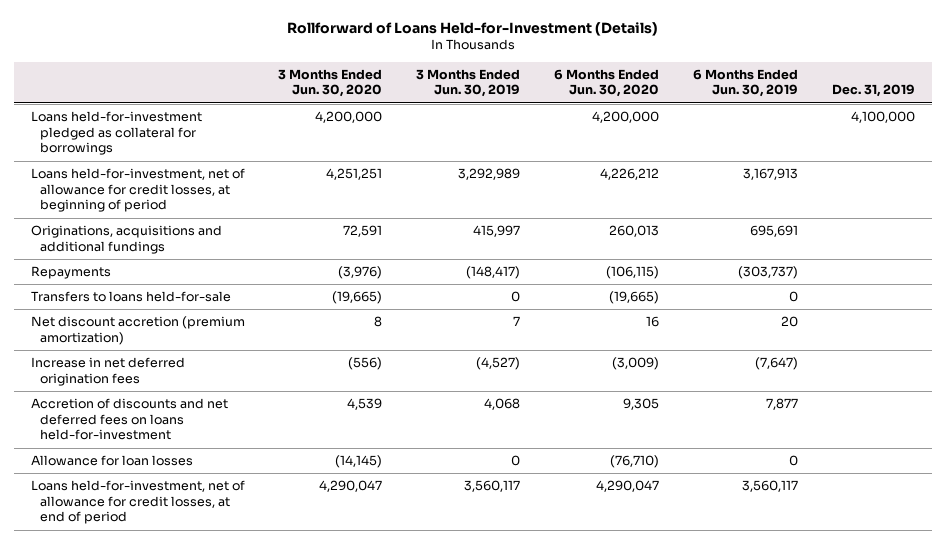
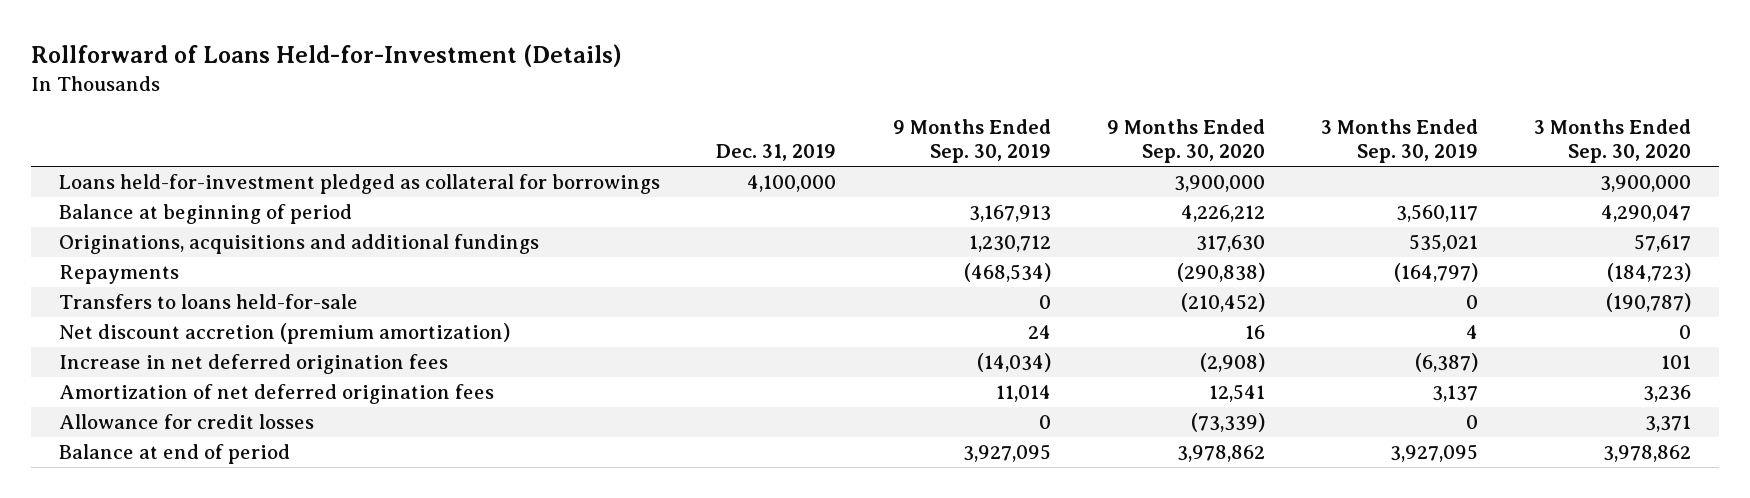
- | 3 Months Ended Jun. 30, 2020 | 3 Months Ended Jun. 30, 2019 | 6 Months Ended Jun. 30, 2020 | 6 Months Ended Jun. 30, 2019 | Dec. 31, 2019
+ | Dec. 31, 2019 | 9 Months Ended Sep. 30, 2019 | 9 Months Ended Sep. 30, 2020 | 3 Months Ended Sep. 30, 2019 | 3 Months Ended Sep. 30, 2020
- Loans held-for-investment, net of allowance for credit losses, at beginning of period | 4,251,251 | 3,292,989 | 4,226,212 | 3,167,913 |
+ Balance at beginning of period | | 3,167,913 | 4,226,212 | 3,560,117 | 4,290,047
- Accretion of discounts and net deferred fees on loans held-for-investment | 4,539 | 4,068 | 9,305 | 7,877 |
- Allowance for loan losses | (14,145) | 0 | (76,710) | 0 |
- Loans held-for-investment, net of allowance for credit losses, at end of period | 4,290,047 | 3,560,117 | 4,290,047 | 3,560,117 |
+ Amortization of net deferred origination fees | | 11,014 | 12,541 | 3,137 | 3,236
+ Allowance for credit losses | | 0 | (73,339) | 0 | 3,371
+ Balance at end of period | | 3,927,095 | 3,978,862 | 3,927,095 | 3,978,862

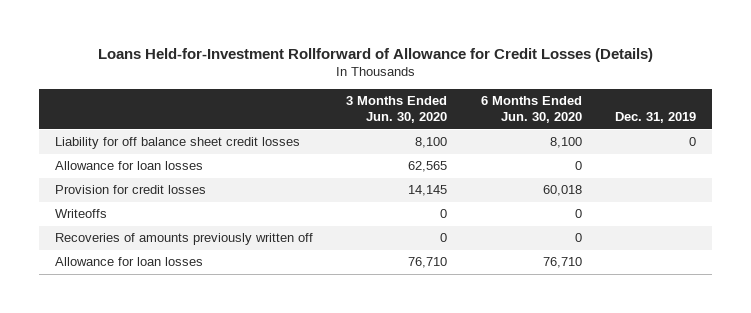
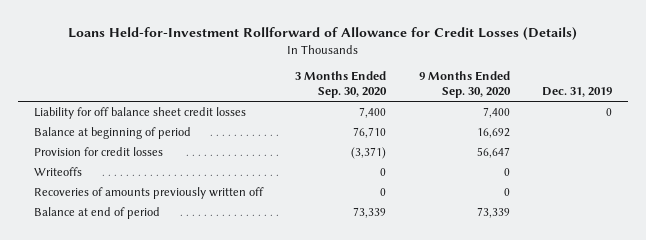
- | 3 Months Ended Jun. 30, 2020 | 6 Months Ended Jun. 30, 2020 | Dec. 31, 2019
+ | 3 Months Ended Sep. 30, 2020 | 9 Months Ended Sep. 30, 2020 | Dec. 31, 2019
- Allowance for loan losses | 62,565 | 0 |
+ Balance at beginning of period | 76,710 | 16,692 |
- Allowance for loan losses | 76,710 | 76,710 |
+ Balance at end of period | 73,339 | 73,339 |

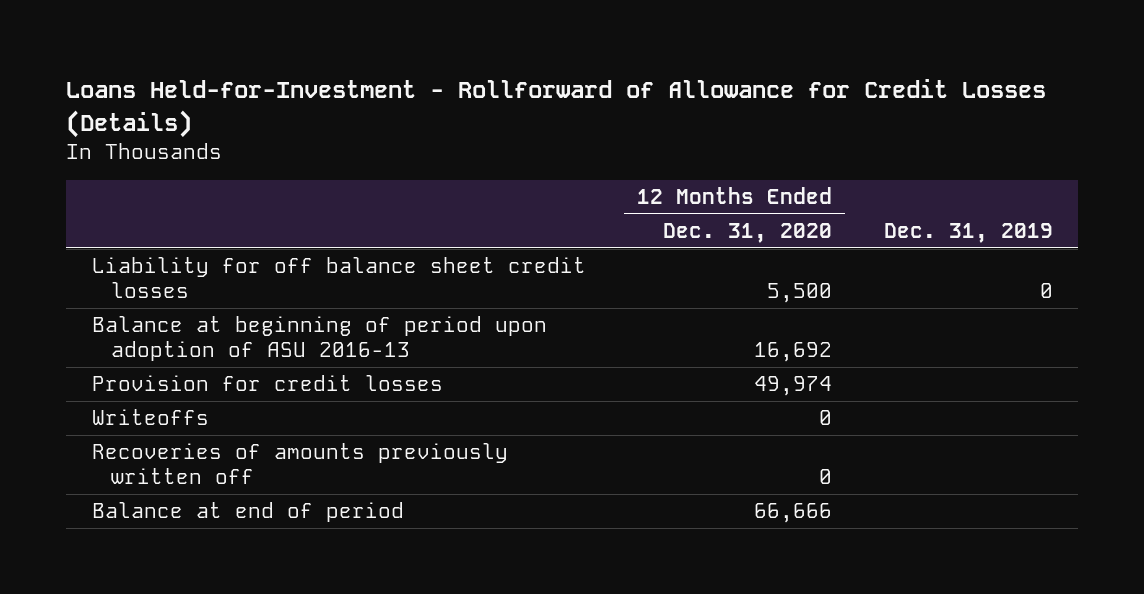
- Loans Held-for-Investment Rollforward of Allowance for Credit Losses (Details)
+ Loans Held-for-Investment - Rollforward of Allowance for Credit Losses (Details)
- | 3 Months Ended Sep. 30, 2020 | 9 Months Ended Sep. 30, 2020 | Dec. 31, 2019
+ | 12 Months Ended Dec. 31, 2020 | Dec. 31, 2019
- Balance at beginning of period | 76,710 | 16,692 |
+ Balance at beginning of period upon adoption of ASU 2016-13 | 16,692 |

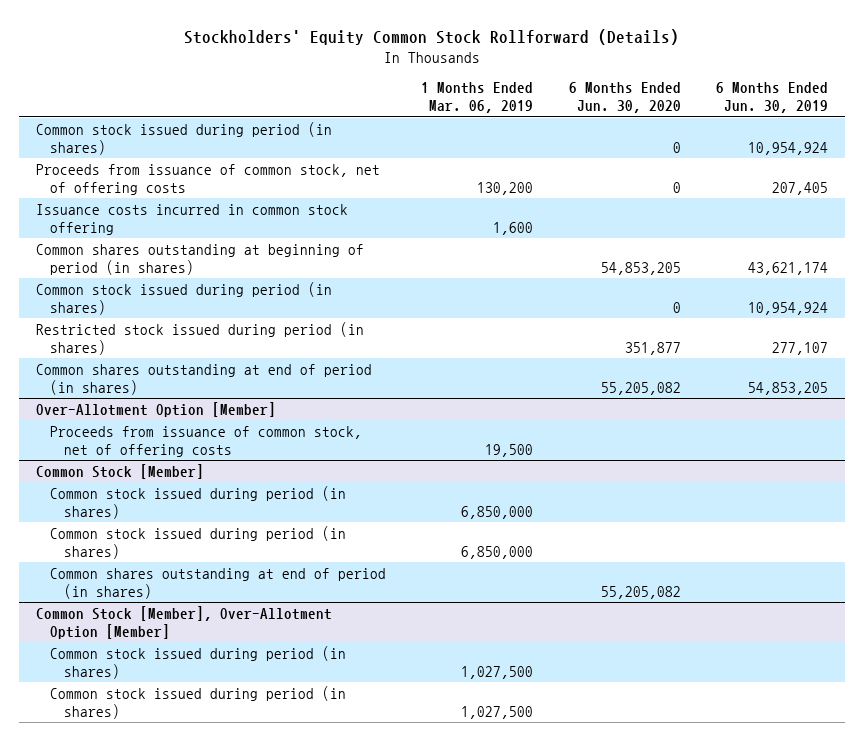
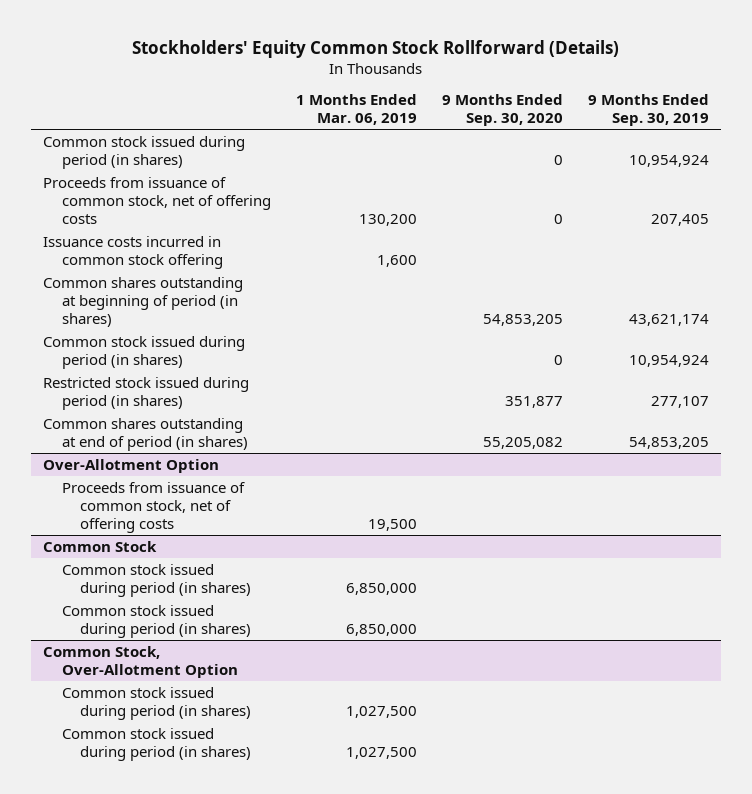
- | 1 Months Ended Mar. 06, 2019 | 6 Months Ended Jun. 30, 2020 | 6 Months Ended Jun. 30, 2019
+ | 1 Months Ended Mar. 06, 2019 | 9 Months Ended Sep. 30, 2020 | 9 Months Ended Sep. 30, 2019
- Over-Allotment Option [Member]
+ Over-Allotment Option
- Common Stock [Member]
+ Common Stock
- Common shares outstanding at end of period (in shares) | | 55,205,082 |
- Common Stock [Member], Over-Allotment Option [Member]
+ Common Stock, Over-Allotment Option

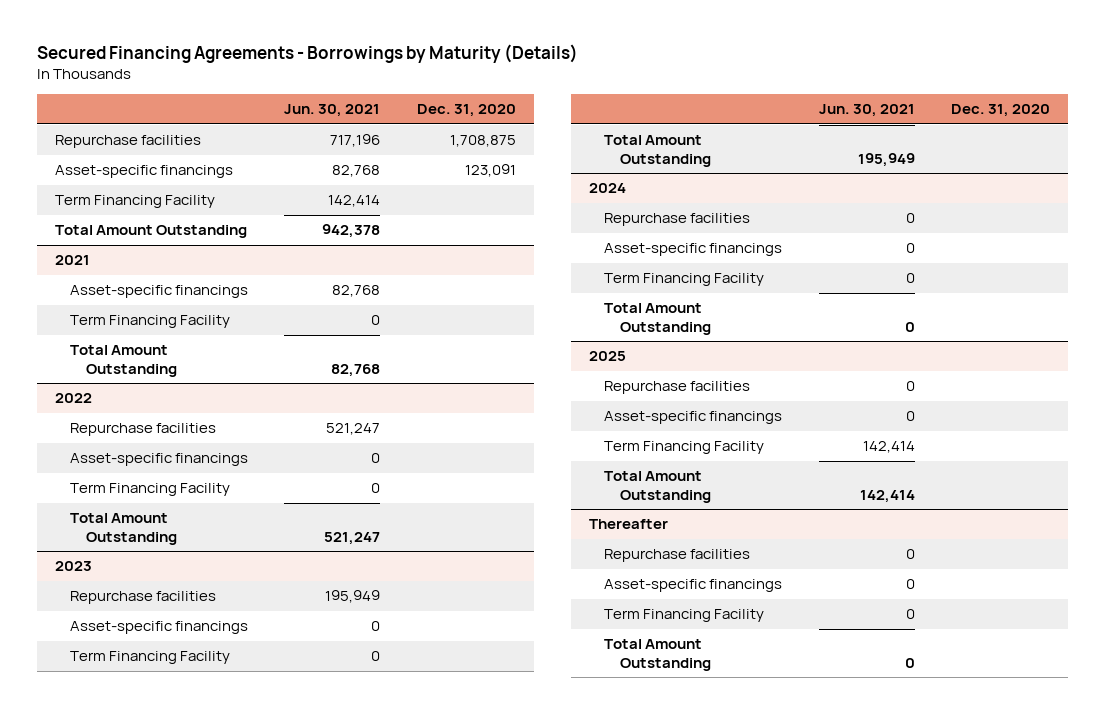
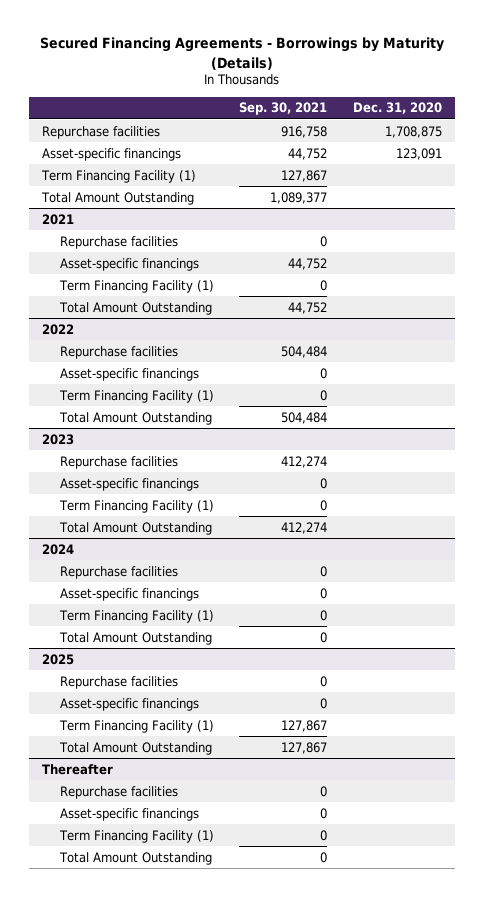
- | Jun. 30, 2021 | Dec. 31, 2020
+ | Sep. 30, 2021 | Dec. 31, 2020
- Term Financing Facility | 142,414 |
+ Term Financing Facility (1) | 127,867 |
@ 2021
+ Repurchase facilities | 0 |
- Term Financing Facility | 0 |
+ Term Financing Facility (1) | 0 |
@ 2022
- Term Financing Facility | 0 |
+ Term Financing Facility (1) | 0 |
@ 2023
- Term Financing Facility | 0 |
+ Term Financing Facility (1) | 0 |
@ 2024
- Term Financing Facility | 0 |
+ Term Financing Facility (1) | 0 |
@ 2025
- Term Financing Facility | 142,414 |
+ Term Financing Facility (1) | 127,867 |
@ Thereafter
- Term Financing Facility | 0 |
+ Term Financing Facility (1) | 0 |

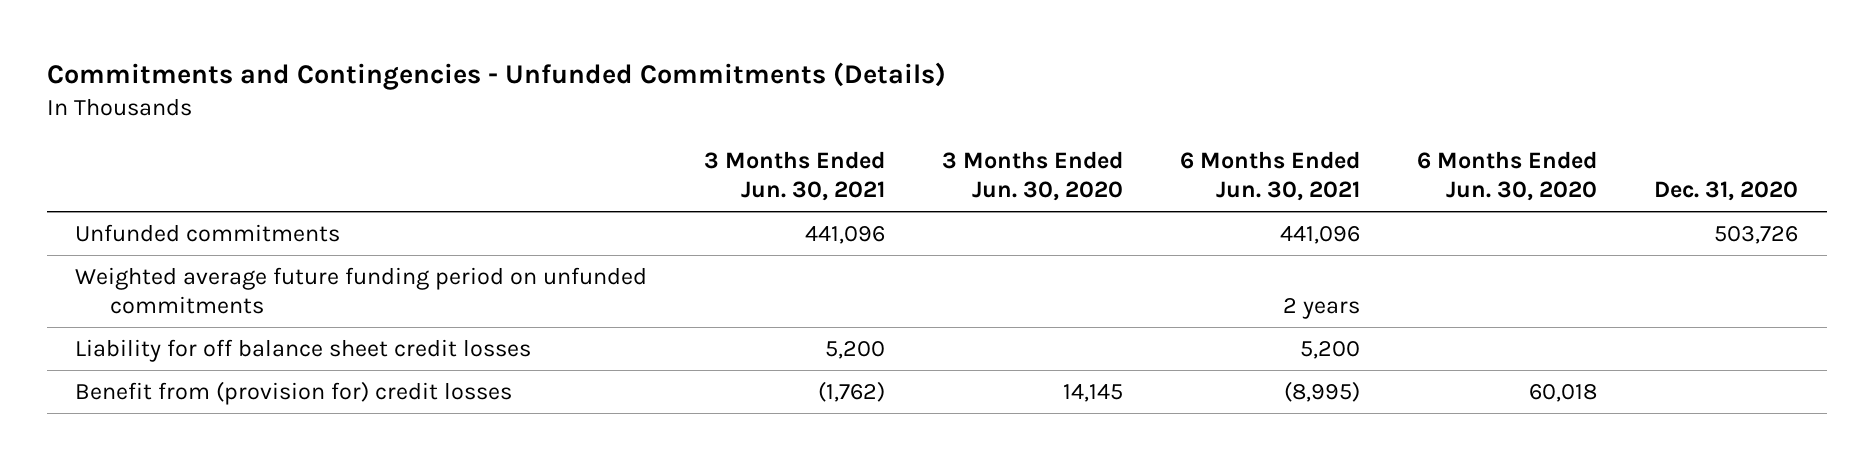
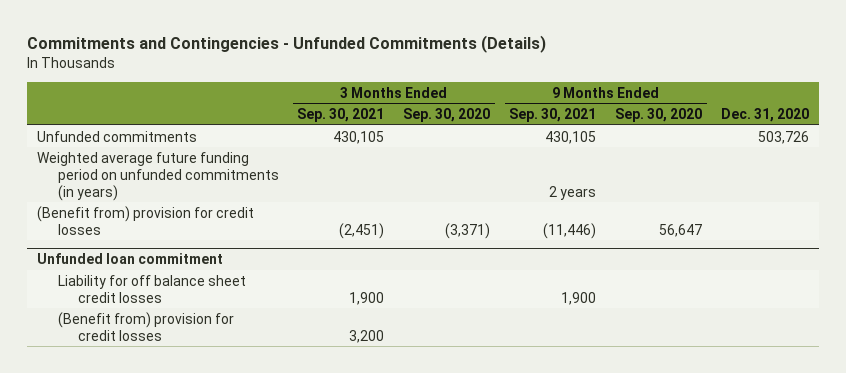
- | 3 Months Ended Jun. 30, 2021 | 3 Months Ended Jun. 30, 2020 | 6 Months Ended Jun. 30, 2021 | 6 Months Ended Jun. 30, 2020 | Dec. 31, 2020
+ | 3 Months Ended Sep. 30, 2021 | 3 Months Ended Sep. 30, 2020 | 9 Months Ended Sep. 30, 2021 | 9 Months Ended Sep. 30, 2020 | Dec. 31, 2020
- Weighted average future funding period on unfunded commitments | | | 2 years | |
- Liability for off balance sheet credit losses | 5,200 | | 5,200 | |
- Benefit from (provision for) credit losses | (1,762) | 14,145 | (8,995) | 60,018 |
+ Weighted average future funding period on unfunded commitments (in years) | | | 2 years | |
+ (Benefit from) provision for credit losses | (2,451) | (3,371) | (11,446) | 56,647 |
+ Unfunded loan commitment
+ Liability for off balance sheet credit losses | 1,900 | | 1,900 | |
+ (Benefit from) provision for credit losses | 3,200 | | | |

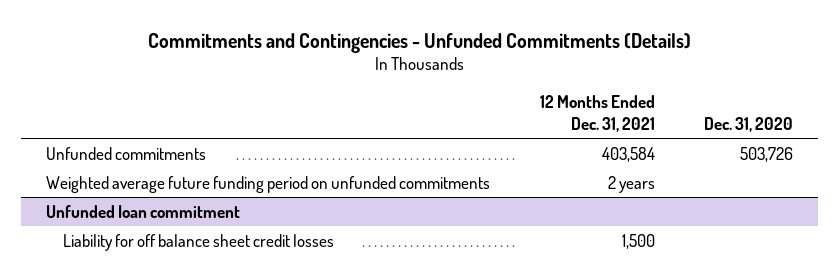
- | 3 Months Ended Sep. 30, 2021 | 3 Months Ended Sep. 30, 2020 | 9 Months Ended Sep. 30, 2021 | 9 Months Ended Sep. 30, 2020 | Dec. 31, 2020
+ | 12 Months Ended Dec. 31, 2021 | Dec. 31, 2020
- Weighted average future funding period on unfunded commitments (in years) | | | 2 years | |
- (Benefit from) provision for credit losses | (2,451) | (3,371) | (11,446) | 56,647 |
+ Weighted average future funding period on unfunded commitments | 2 years |
@ Unfunded loan commitment
- (Benefit from) provision for credit losses | 3,200 | | | |

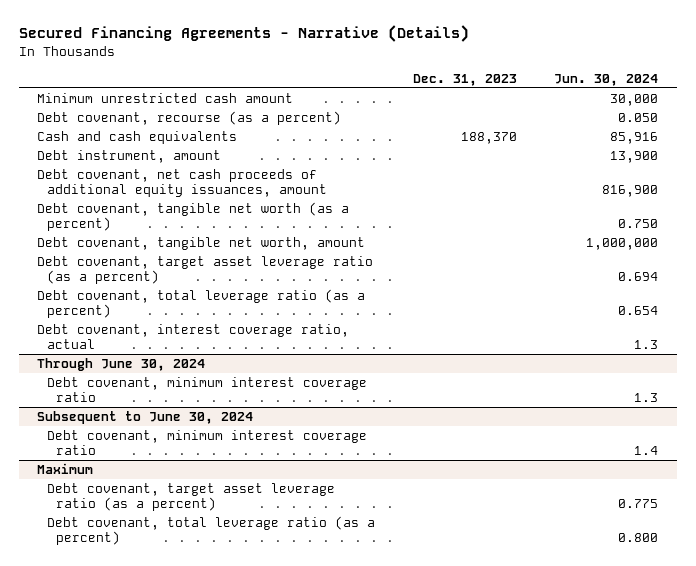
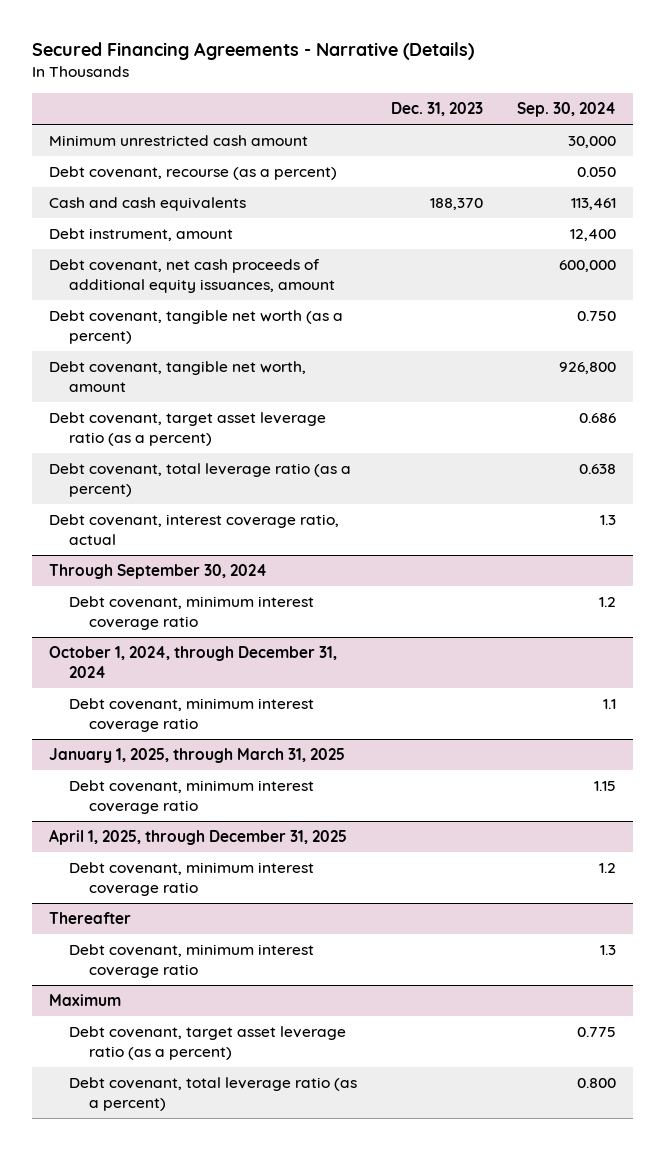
- | Dec. 31, 2023 | Jun. 30, 2024
+ | Dec. 31, 2023 | Sep. 30, 2024
- Through June 30, 2024
+ Through September 30, 2024
- Subsequent to June 30, 2024
+ October 1, 2024, through December 31, 2024
+ January 1, 2025, through March 31, 2025
+ Debt covenant, minimum interest coverage ratio | | 1.15
+ April 1, 2025, through December 31, 2025
+ Debt covenant, minimum interest coverage ratio | | 1.2
+ Thereafter
+ Debt covenant, minimum interest coverage ratio | | 1.3

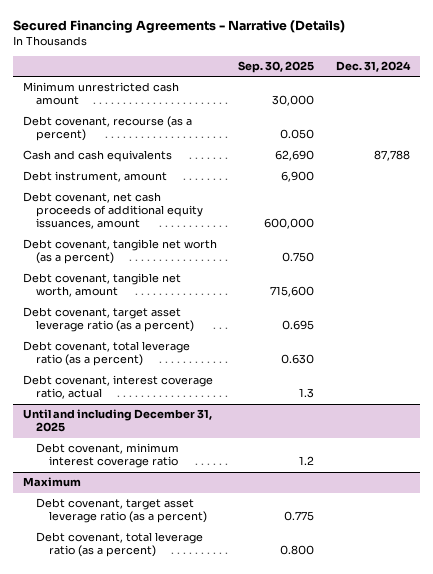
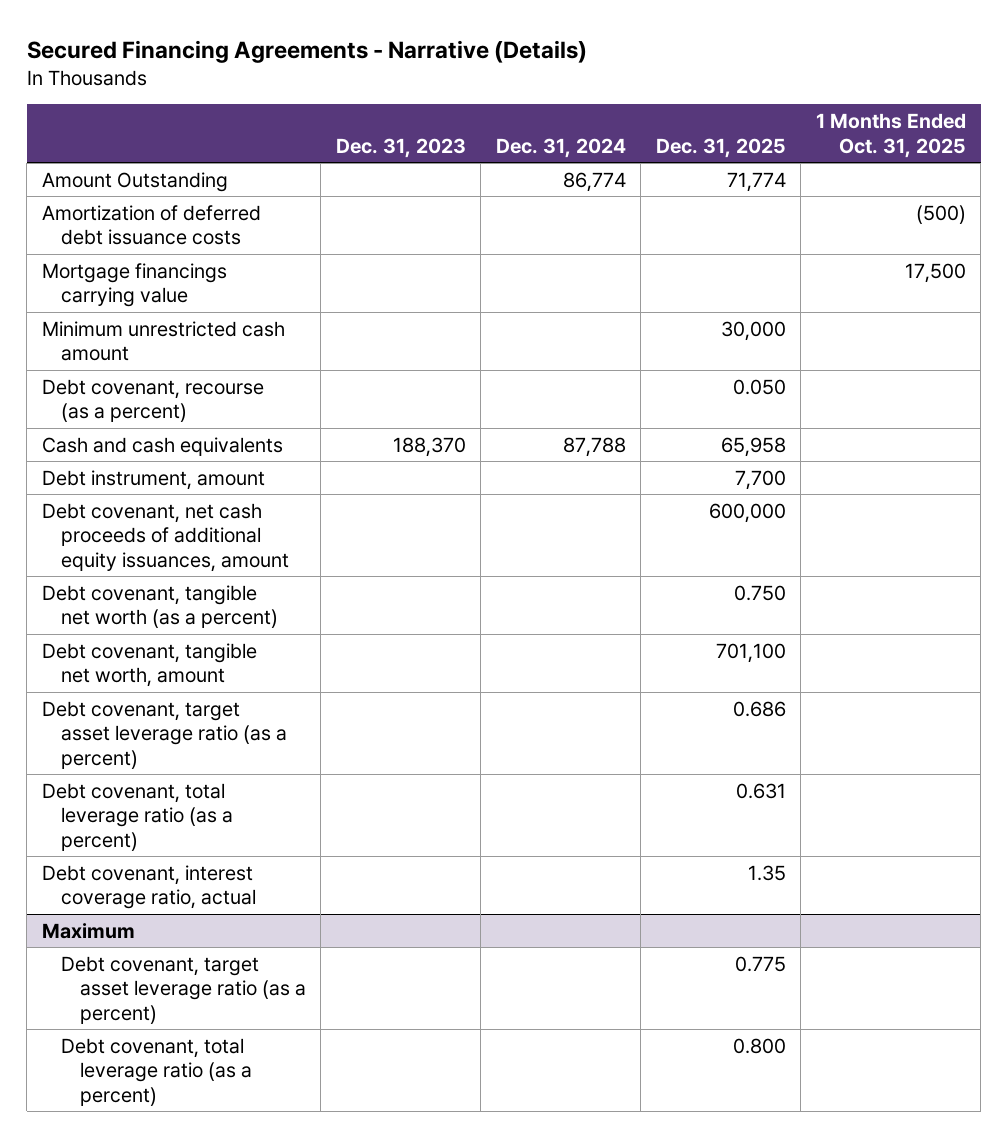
- | Sep. 30, 2025 | Dec. 31, 2024
+ | Dec. 31, 2023 | Dec. 31, 2024 | Dec. 31, 2025 | 1 Months Ended Oct. 31, 2025
+ Amount Outstanding | | 86,774 | 71,774 |
+ Amortization of deferred debt issuance costs | | | | (500)
+ Mortgage financings carrying value | | | | 17,500
- Until and including December 31, 2025
- Debt covenant, minimum interest coverage ratio | 1.2 |

